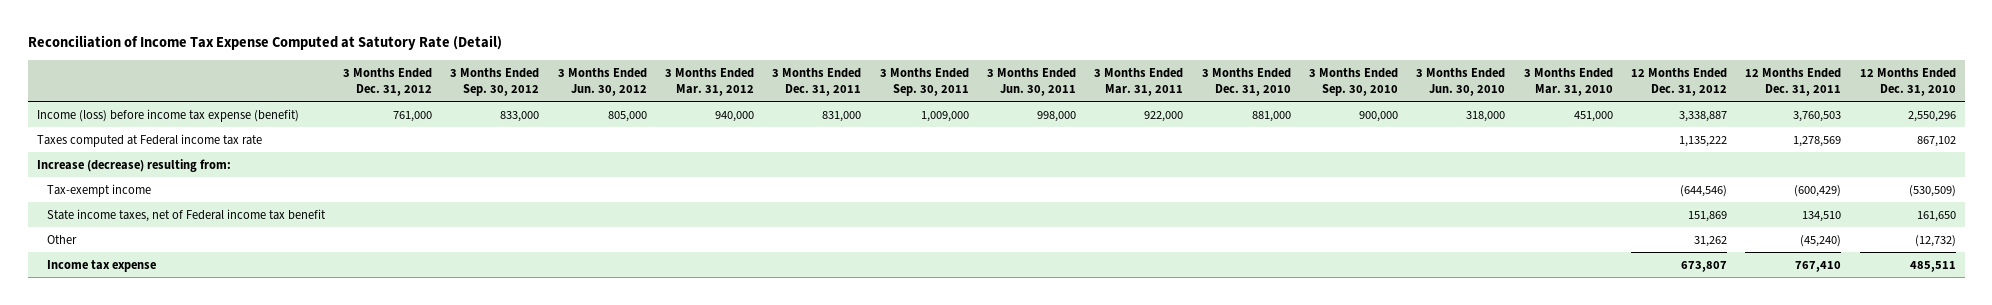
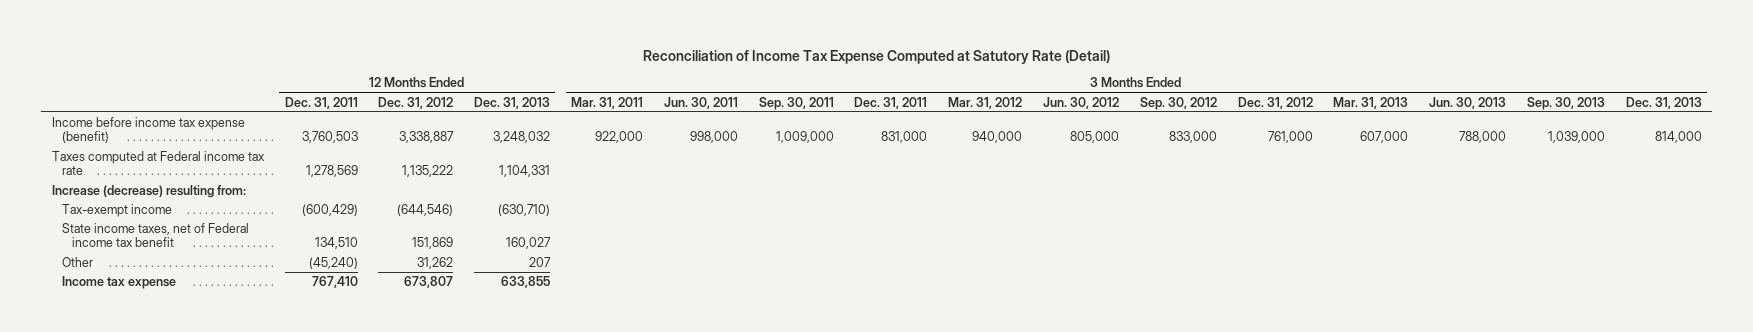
- | 3 Months Ended Dec. 31, 2012 | 3 Months Ended Sep. 30, 2012 | 3 Months Ended Jun. 30, 2012 | 3 Months Ended Mar. 31, 2012 | 3 Months Ended Dec. 31, 2011 | 3 Months Ended Sep. 30, 2011 | 3 Months Ended Jun. 30, 2011 | 3 Months Ended Mar. 31, 2011 | 3 Months Ended Dec. 31, 2010 | 3 Months Ended Sep. 30, 2010 | 3 Months Ended Jun. 30, 2010 | 3 Months Ended Mar. 31, 2010 | 12 Months Ended Dec. 31, 2012 | 12 Months Ended Dec. 31, 2011 | 12 Months Ended Dec. 31, 2010
+ | 12 Months Ended Dec. 31, 2011 | 12 Months Ended Dec. 31, 2012 | 12 Months Ended Dec. 31, 2013 | 3 Months Ended Mar. 31, 2011 | 3 Months Ended Jun. 30, 2011 | 3 Months Ended Sep. 30, 2011 | 3 Months Ended Dec. 31, 2011 | 3 Months Ended Mar. 31, 2012 | 3 Months Ended Jun. 30, 2012 | 3 Months Ended Sep. 30, 2012 | 3 Months Ended Dec. 31, 2012 | 3 Months Ended Mar. 31, 2013 | 3 Months Ended Jun. 30, 2013 | 3 Months Ended Sep. 30, 2013 | 3 Months Ended Dec. 31, 2013
- Income (loss) before income tax expense (benefit) | 761,000 | 833,000 | 805,000 | 940,000 | 831,000 | 1,009,000 | 998,000 | 922,000 | 881,000 | 900,000 | 318,000 | 451,000 | 3,338,887 | 3,760,503 | 2,550,296
+ Income before income tax expense (benefit) | 3,760,503 | 3,338,887 | 3,248,032 | 922,000 | 998,000 | 1,009,000 | 831,000 | 940,000 | 805,000 | 833,000 | 761,000 | 607,000 | 788,000 | 1,039,000 | 814,000

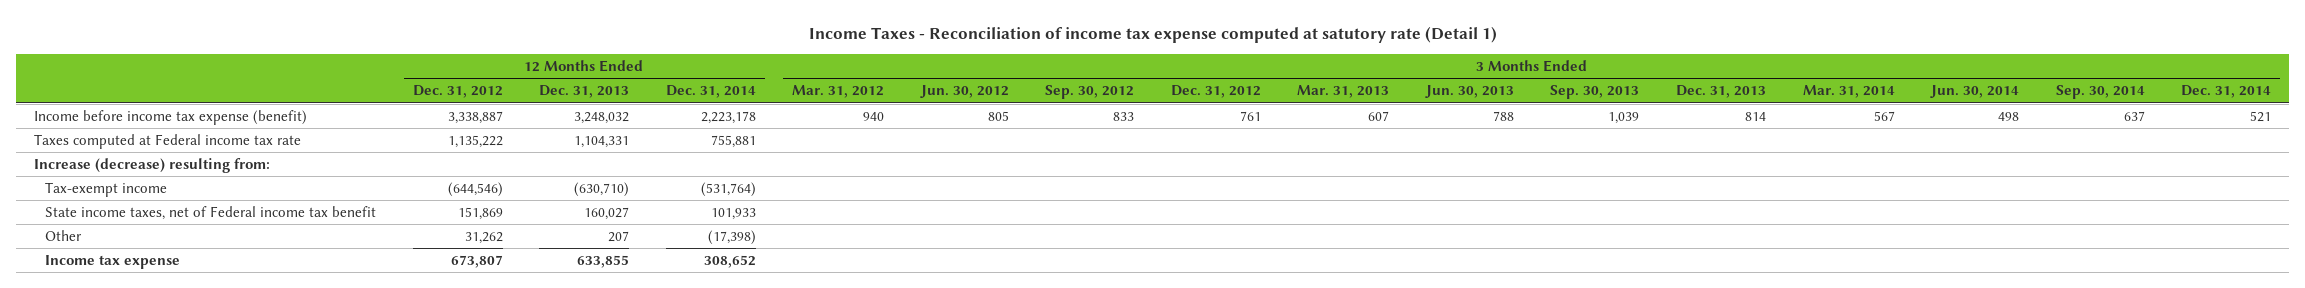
- Reconciliation of Income Tax Expense Computed at Satutory Rate (Detail)
+ Income Taxes - Reconciliation of income tax expense computed at satutory rate (Detail 1)
- | 12 Months Ended Dec. 31, 2011 | 12 Months Ended Dec. 31, 2012 | 12 Months Ended Dec. 31, 2013 | 3 Months Ended Mar. 31, 2011 | 3 Months Ended Jun. 30, 2011 | 3 Months Ended Sep. 30, 2011 | 3 Months Ended Dec. 31, 2011 | 3 Months Ended Mar. 31, 2012 | 3 Months Ended Jun. 30, 2012 | 3 Months Ended Sep. 30, 2012 | 3 Months Ended Dec. 31, 2012 | 3 Months Ended Mar. 31, 2013 | 3 Months Ended Jun. 30, 2013 | 3 Months Ended Sep. 30, 2013 | 3 Months Ended Dec. 31, 2013
+ | 12 Months Ended Dec. 31, 2012 | 12 Months Ended Dec. 31, 2013 | 12 Months Ended Dec. 31, 2014 | 3 Months Ended Mar. 31, 2012 | 3 Months Ended Jun. 30, 2012 | 3 Months Ended Sep. 30, 2012 | 3 Months Ended Dec. 31, 2012 | 3 Months Ended Mar. 31, 2013 | 3 Months Ended Jun. 30, 2013 | 3 Months Ended Sep. 30, 2013 | 3 Months Ended Dec. 31, 2013 | 3 Months Ended Mar. 31, 2014 | 3 Months Ended Jun. 30, 2014 | 3 Months Ended Sep. 30, 2014 | 3 Months Ended Dec. 31, 2014
- Income before income tax expense (benefit) | 3,760,503 | 3,338,887 | 3,248,032 | 922,000 | 998,000 | 1,009,000 | 831,000 | 940,000 | 805,000 | 833,000 | 761,000 | 607,000 | 788,000 | 1,039,000 | 814,000
+ Income before income tax expense (benefit) | 3,338,887 | 3,248,032 | 2,223,178 | 940 | 805 | 833 | 761 | 607 | 788 | 1,039 | 814 | 567 | 498 | 637 | 521

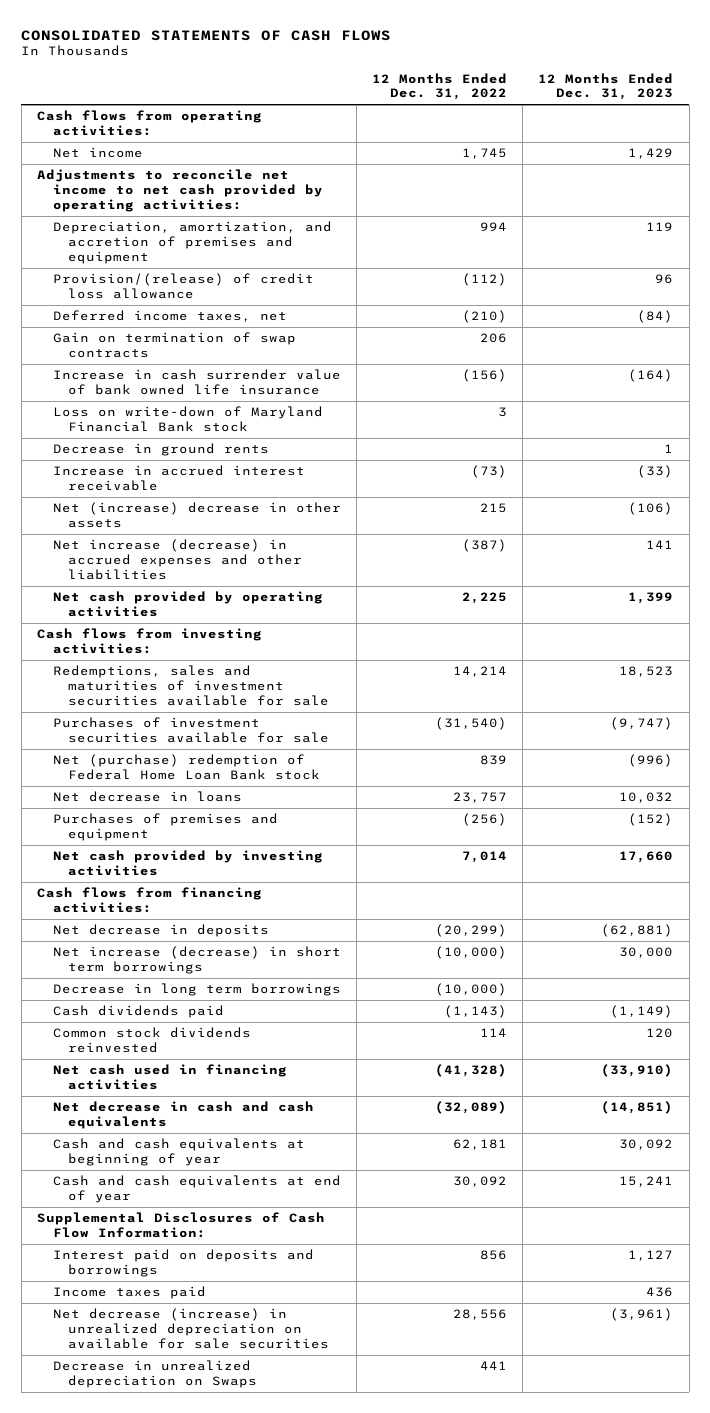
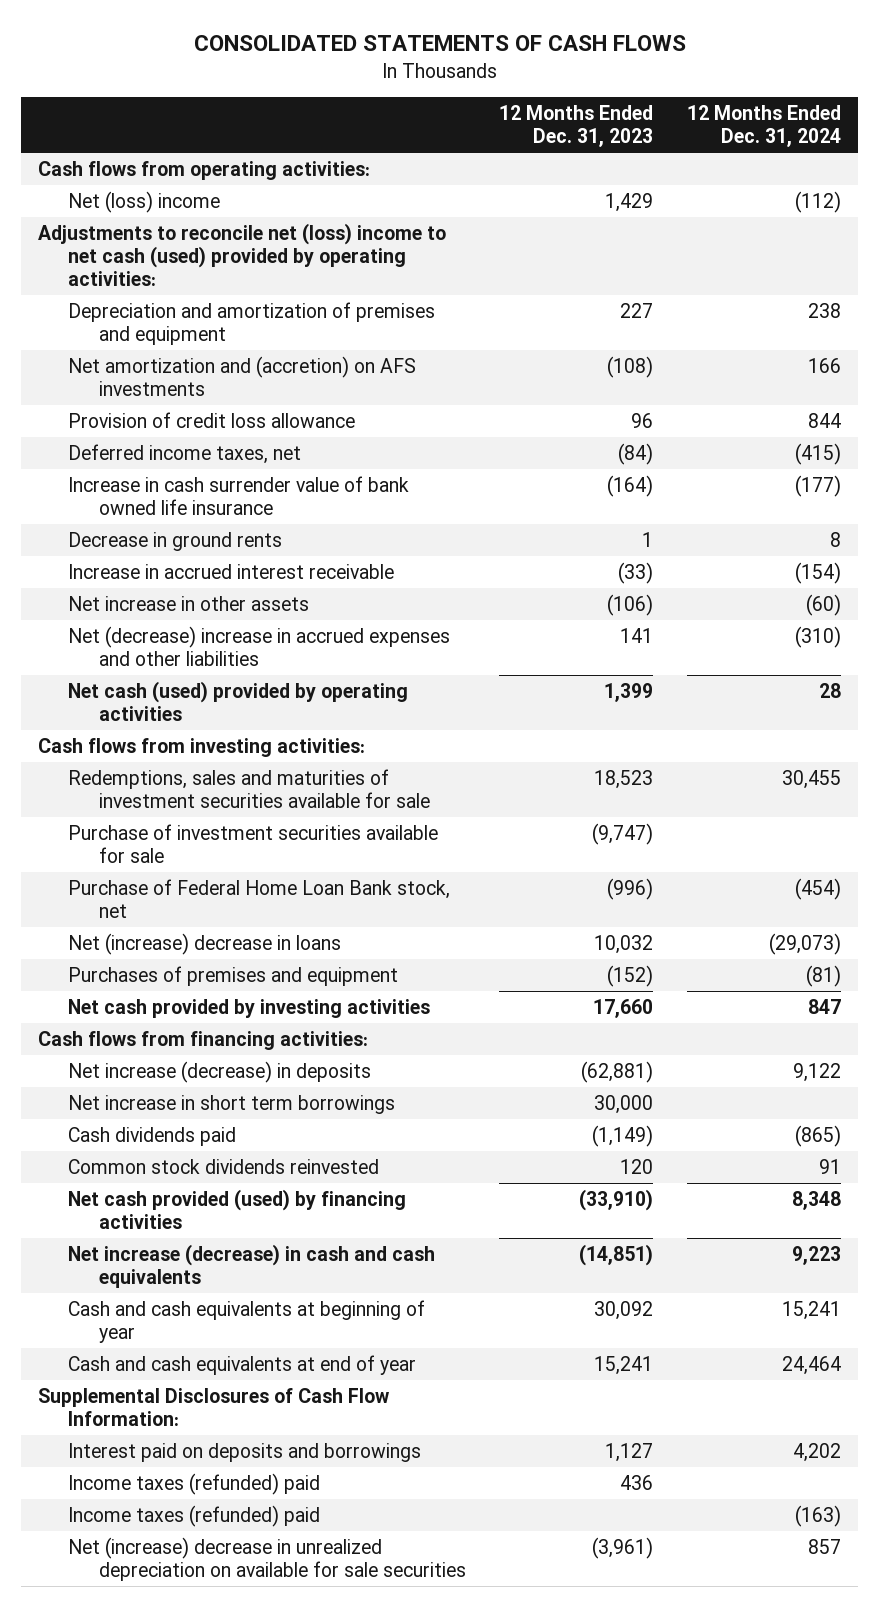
- | 12 Months Ended Dec. 31, 2022 | 12 Months Ended Dec. 31, 2023
+ | 12 Months Ended Dec. 31, 2023 | 12 Months Ended Dec. 31, 2024
- Net income | 1,745 | 1,429
- Adjustments to reconcile net income to net cash provided by operating activities:
- Depreciation, amortization, and accretion of premises and equipment | 994 | 119
- Provision/(release) of credit loss allowance | (112) | 96
+ Net (loss) income | 1,429 | (112)
+ Adjustments to reconcile net (loss) income to net cash (used) provided by operating activities:
+ Depreciation and amortization of premises and equipment | 227 | 238
+ Net amortization and (accretion) on AFS investments | (108) | 166
+ Provision of credit loss allowance | 96 | 844
- Gain on termination of swap contracts | 206 |
- Loss on write-down of Maryland Financial Bank stock | 3 |
- Net (increase) decrease in other assets | 215 | (106)
- Net increase (decrease) in accrued expenses and other liabilities | (387) | 141
- Net cash provided by operating activities | 2,225 | 1,399
+ Net increase in other assets | (106) | (60)
+ Net (decrease) increase in accrued expenses and other liabilities | 141 | (310)
+ Net cash (used) provided by operating activities | 1,399 | 28
- Purchases of investment securities available for sale | (31,540) | (9,747)
- Net (purchase) redemption of Federal Home Loan Bank stock | 839 | (996)
- Net decrease in loans | 23,757 | 10,032
+ Purchase of investment securities available for sale | (9,747) |
+ Purchase of Federal Home Loan Bank stock, net | (996) | (454)
+ Net (increase) decrease in loans | 10,032 | (29,073)
- Net decrease in deposits | (20,299) | (62,881)
- Net increase (decrease) in short term borrowings | (10,000) | 30,000
- Decrease in long term borrowings | (10,000) |
+ Net increase (decrease) in deposits | (62,881) | 9,122
+ Net increase in short term borrowings | 30,000 |
- Net cash used in financing activities | (41,328) | (33,910)
- Net decrease in cash and cash equivalents | (32,089) | (14,851)
+ Net cash provided (used) by financing activities | (33,910) | 8,348
+ Net increase (decrease) in cash and cash equivalents | (14,851) | 9,223
- Income taxes paid | | 436
- Net decrease (increase) in unrealized depreciation on available for sale securities | 28,556 | (3,961)
- Decrease in unrealized depreciation on Swaps | 441 |
+ Income taxes (refunded) paid | 436 |
+ Income taxes (refunded) paid | | (163)
+ Net (increase) decrease in unrealized depreciation on available for sale securities | (3,961) | 857

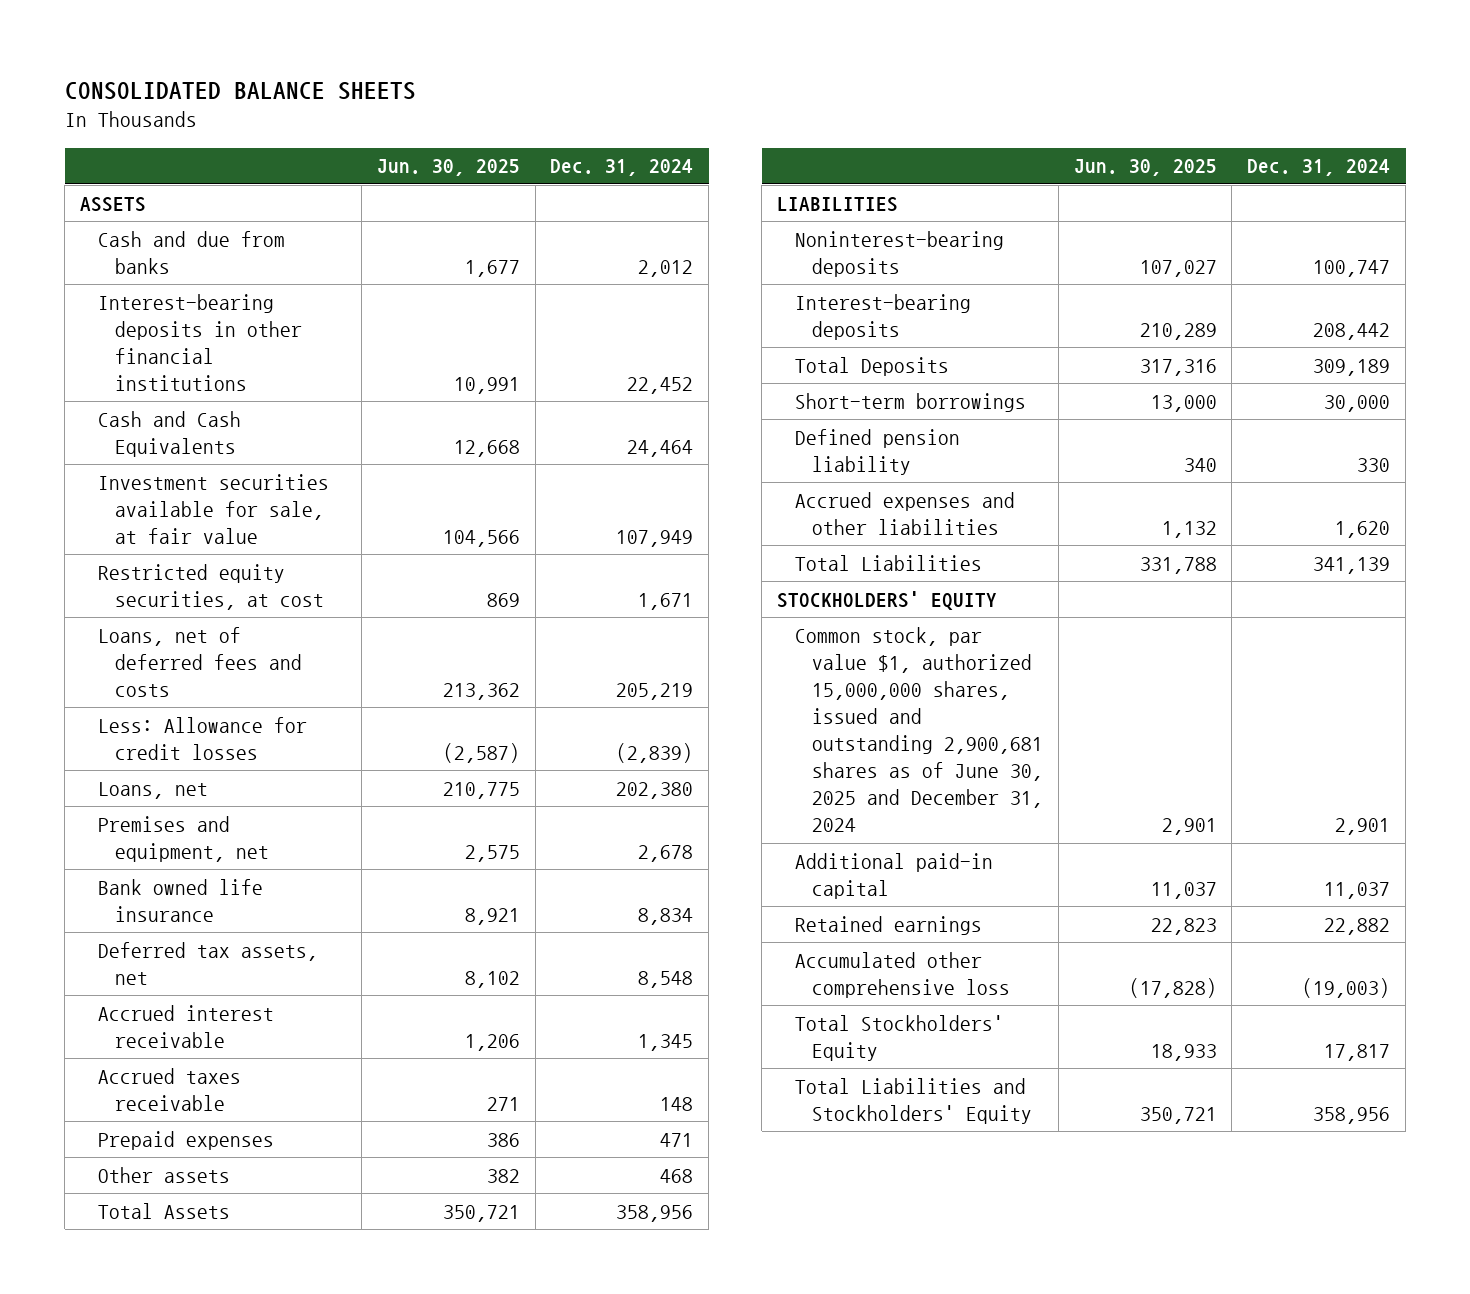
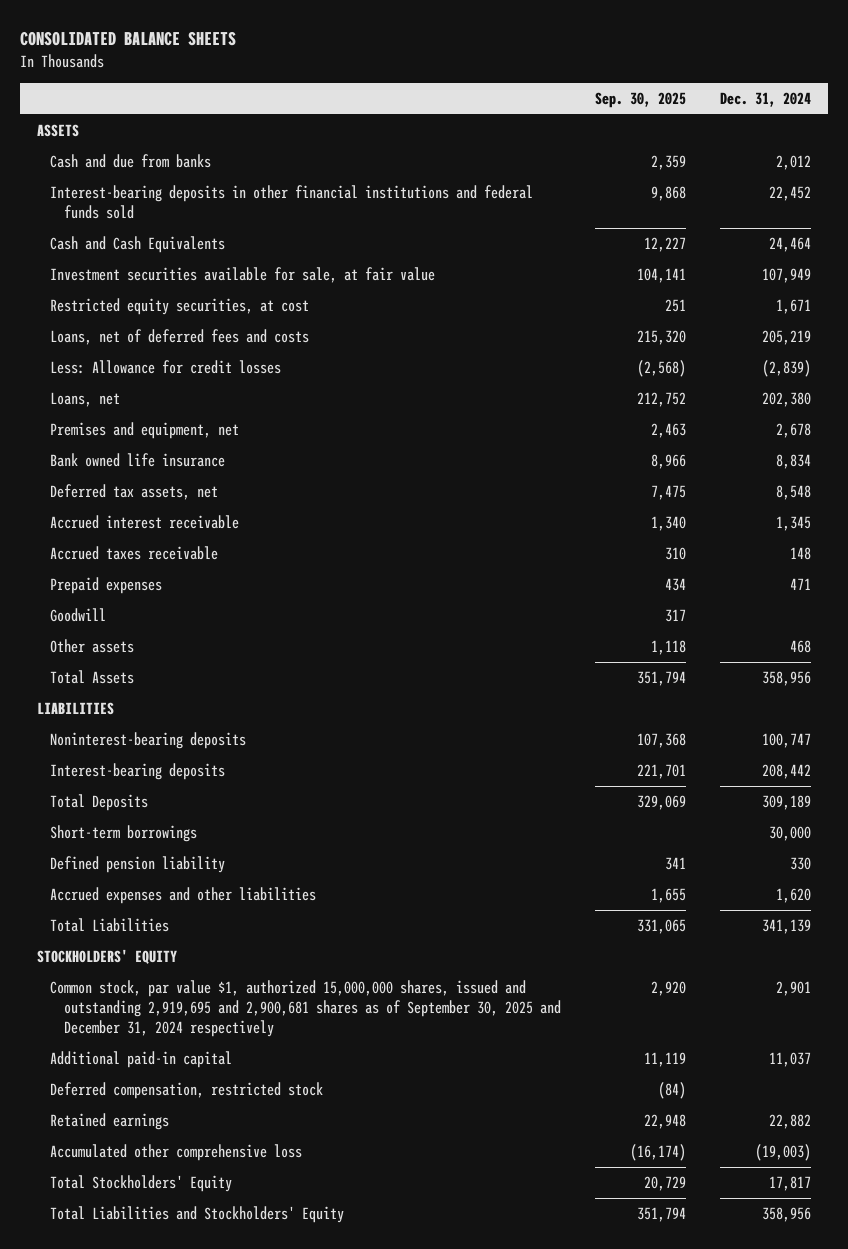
- | Jun. 30, 2025 | Dec. 31, 2024
+ | Sep. 30, 2025 | Dec. 31, 2024
- Interest-bearing deposits in other financial institutions | 10,991 | 22,452
+ Interest-bearing deposits in other financial institutions and federal funds sold | 9,868 | 22,452
+ Goodwill | 317 |
- Common stock, par value $1, authorized 15,000,000 shares, issued and outstanding 2,900,681 shares as of June 30, 2025 and December 31, 2024 | 2,901 | 2,901
+ Common stock, par value $1, authorized 15,000,000 shares, issued and outstanding 2,919,695 and 2,900,681 shares as of September 30, 2025 and December 31, 2024 respectively | 2,920 | 2,901
+ Deferred compensation, restricted stock | (84) |

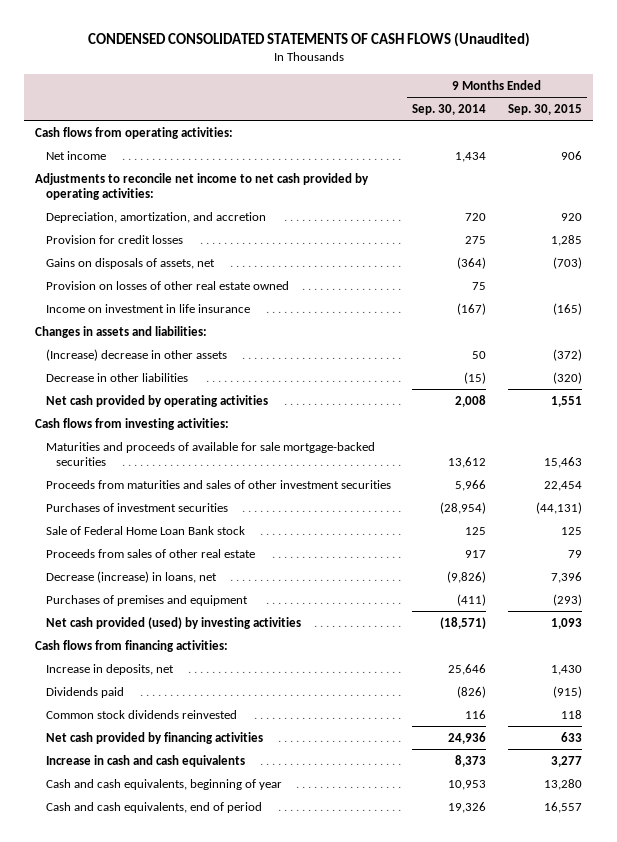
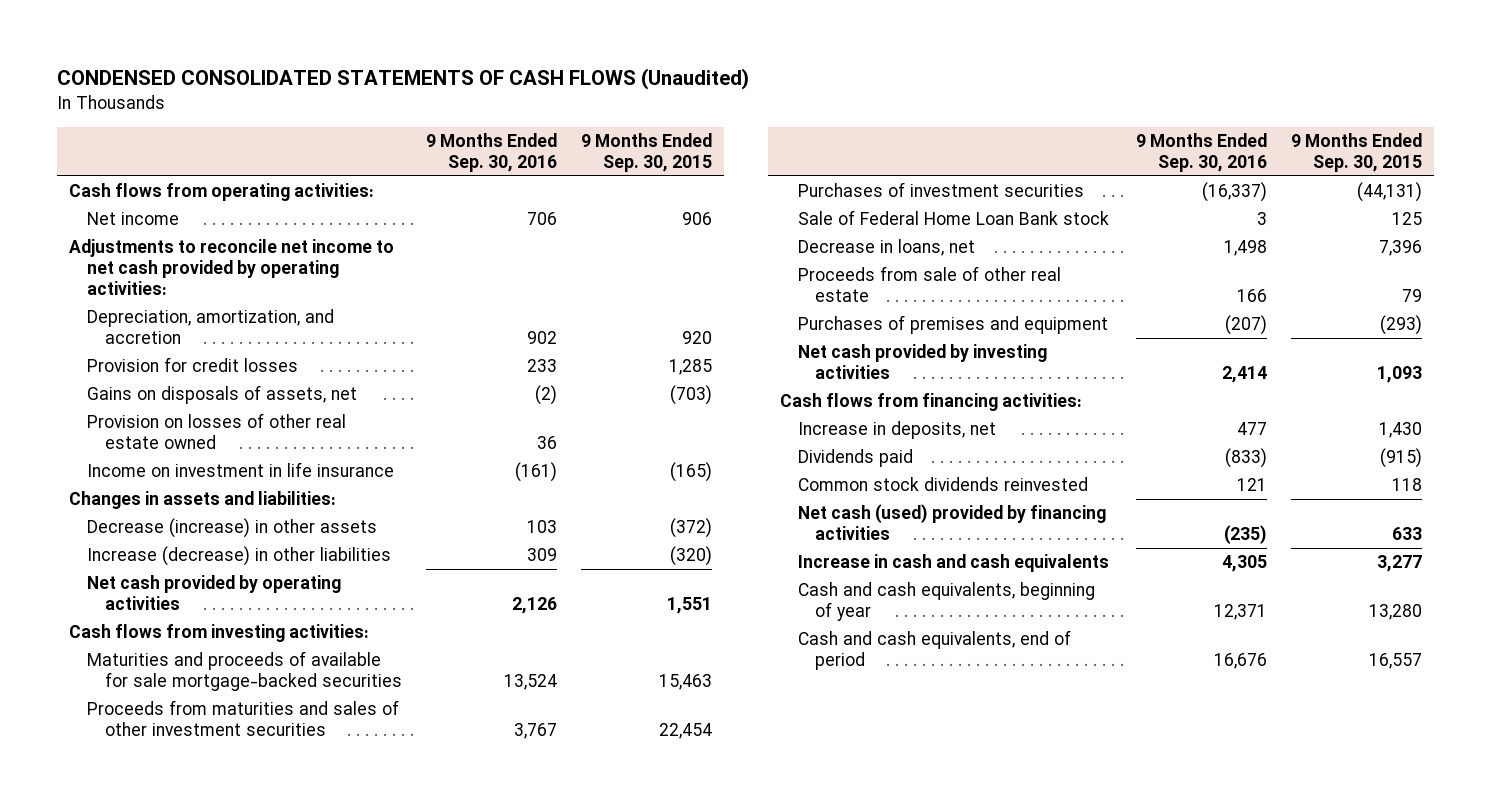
- | 9 Months Ended Sep. 30, 2014 | 9 Months Ended Sep. 30, 2015
+ | 9 Months Ended Sep. 30, 2016 | 9 Months Ended Sep. 30, 2015
- (Increase) decrease in other assets | 50 | (372)
- Decrease in other liabilities | (15) | (320)
+ Decrease (increase) in other assets | 103 | (372)
+ Increase (decrease) in other liabilities | 309 | (320)
- Proceeds from sales of other real estate | 917 | 79
- Decrease (increase) in loans, net | (9,826) | 7,396
+ Decrease in loans, net | 1,498 | 7,396
+ Proceeds from sale of other real estate | 166 | 79
- Net cash provided (used) by investing activities | (18,571) | 1,093
+ Net cash provided by investing activities | 2,414 | 1,093
- Net cash provided by financing activities | 24,936 | 633
+ Net cash (used) provided by financing activities | (235) | 633

